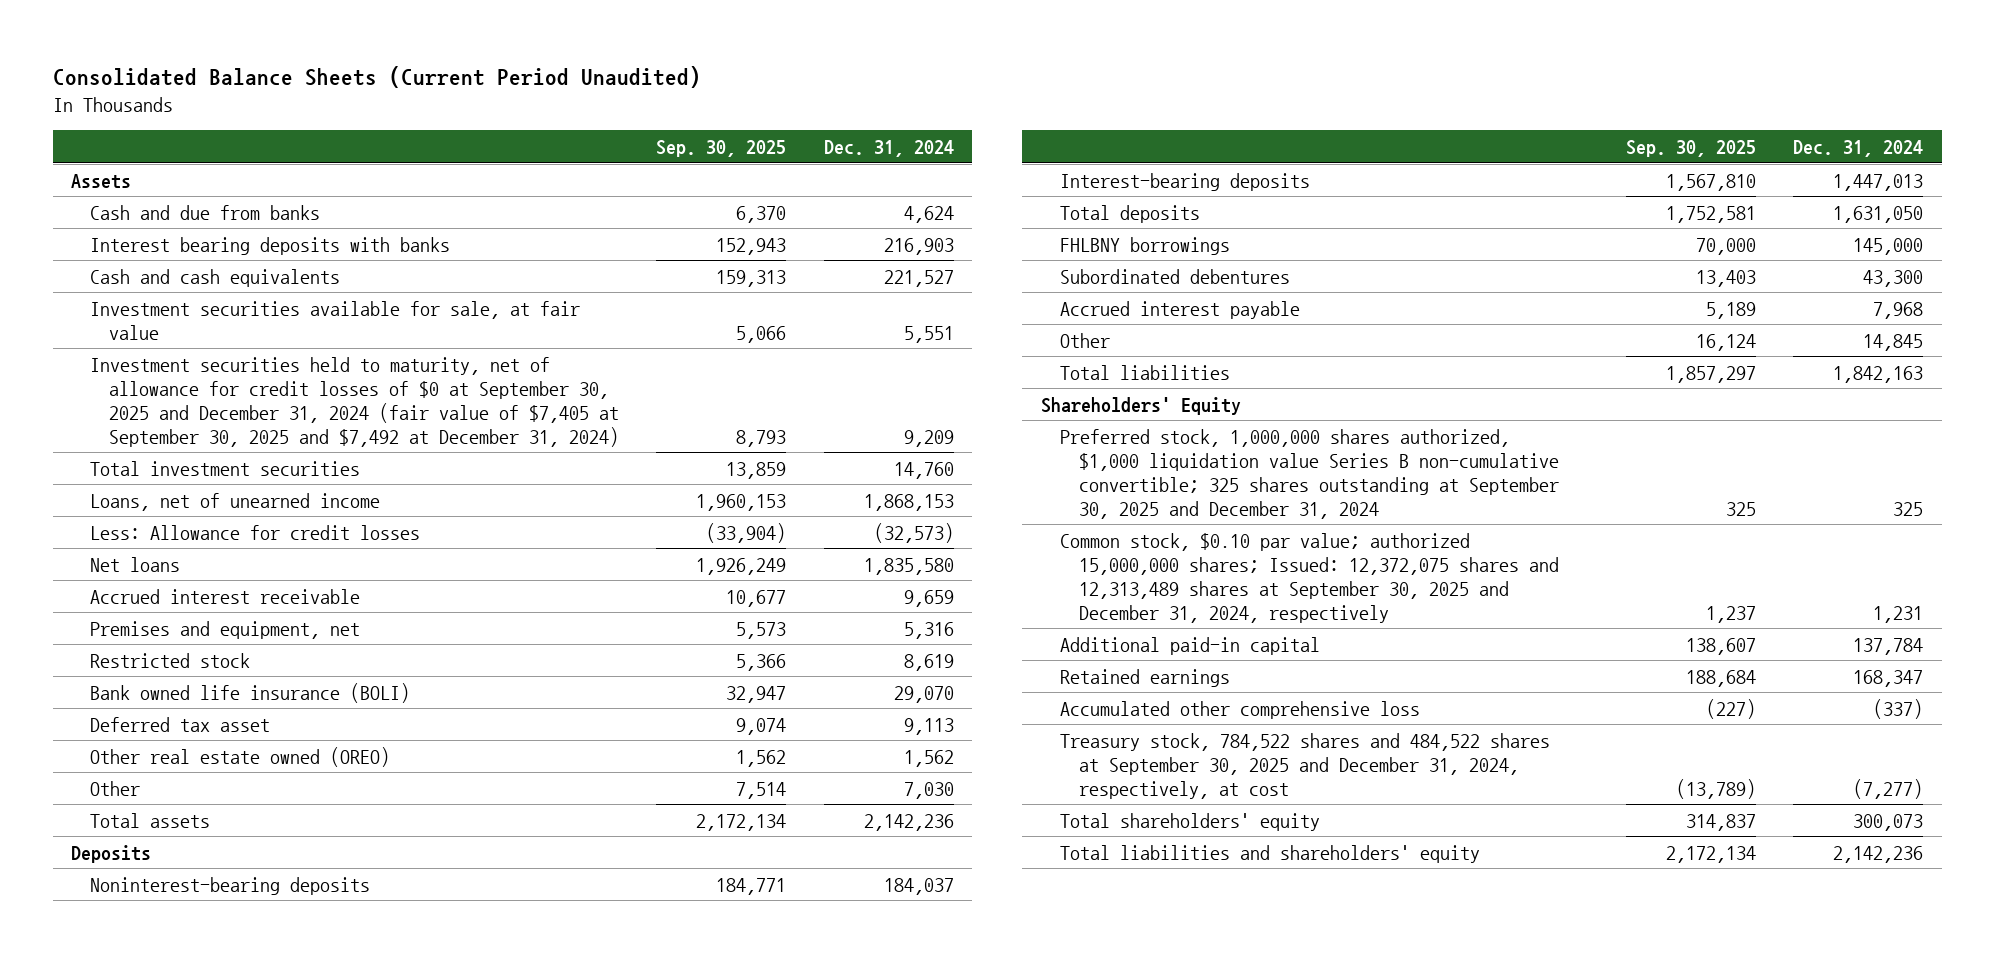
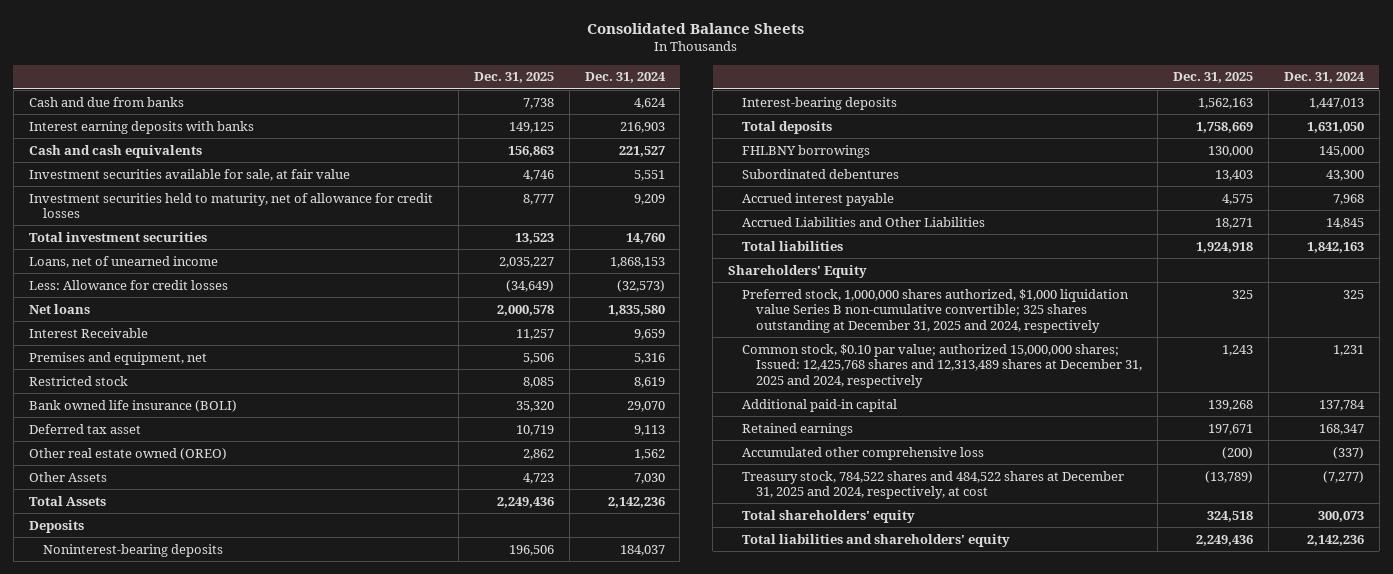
- Consolidated Balance Sheets (Current Period Unaudited)
+ Consolidated Balance Sheets
- | Sep. 30, 2025 | Dec. 31, 2024
+ | Dec. 31, 2025 | Dec. 31, 2024
- Assets
- Interest bearing deposits with banks | 152,943 | 216,903
+ Interest earning deposits with banks | 149,125 | 216,903
- Investment securities held to maturity, net of allowance for credit losses of $0 at September 30, 2025 and December 31, 2024 (fair value of $7,405 at September 30, 2025 and $7,492 at December 31, 2024) | 8,793 | 9,209
+ Investment securities held to maturity, net of allowance for credit losses | 8,777 | 9,209
- Accrued interest receivable | 10,677 | 9,659
+ Interest Receivable | 11,257 | 9,659
- Other | 7,514 | 7,030
- Total assets | 2,172,134 | 2,142,236
+ Other Assets | 4,723 | 7,030
+ Total Assets | 2,249,436 | 2,142,236
- Other | 16,124 | 14,845
+ Accrued Liabilities and Other Liabilities | 18,271 | 14,845
- Preferred stock, 1,000,000 shares authorized, $1,000 liquidation value Series B non-cumulative convertible; 325 shares outstanding at September 30, 2025 and December 31, 2024 | 325 | 325
- Common stock, $0.10 par value; authorized 15,000,000 shares; Issued: 12,372,075 shares and 12,313,489 shares at September 30, 2025 and December 31, 2024, respectively | 1,237 | 1,231
+ Preferred stock, 1,000,000 shares authorized, $1,000 liquidation value Series B non-cumulative convertible; 325 shares outstanding at December 31, 2025 and 2024, respectively | 325 | 325
+ Common stock, $0.10 par value; authorized 15,000,000 shares; Issued: 12,425,768 shares and 12,313,489 shares at December 31, 2025 and 2024, respectively | 1,243 | 1,231
- Treasury stock, 784,522 shares and 484,522 shares at September 30, 2025 and December 31, 2024, respectively, at cost | (13,789) | (7,277)
+ Treasury stock, 784,522 shares and 484,522 shares at December 31, 2025 and 2024, respectively, at cost | (13,789) | (7,277)

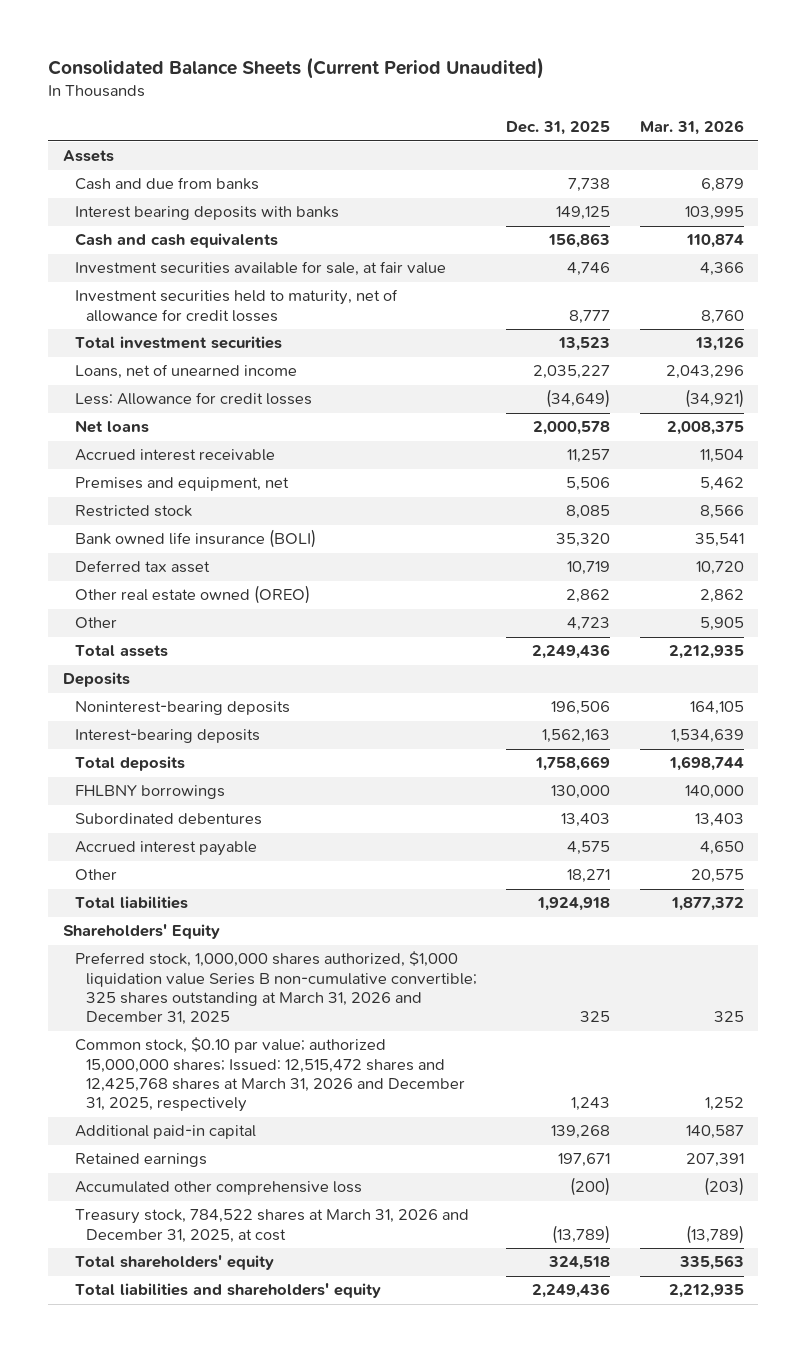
- Consolidated Balance Sheets
+ Consolidated Balance Sheets (Current Period Unaudited)
- | Dec. 31, 2025 | Dec. 31, 2024
+ | Dec. 31, 2025 | Mar. 31, 2026
+ Assets
- Interest earning deposits with banks | 149,125 | 216,903
+ Interest bearing deposits with banks | 149,125 | 103,995
- Interest Receivable | 11,257 | 9,659
+ Accrued interest receivable | 11,257 | 11,504
- Other Assets | 4,723 | 7,030
- Total Assets | 2,249,436 | 2,142,236
+ Other | 4,723 | 5,905
+ Total assets | 2,249,436 | 2,212,935
- Accrued Liabilities and Other Liabilities | 18,271 | 14,845
+ Other | 18,271 | 20,575
- Preferred stock, 1,000,000 shares authorized, $1,000 liquidation value Series B non-cumulative convertible; 325 shares outstanding at December 31, 2025 and 2024, respectively | 325 | 325
- Common stock, $0.10 par value; authorized 15,000,000 shares; Issued: 12,425,768 shares and 12,313,489 shares at December 31, 2025 and 2024, respectively | 1,243 | 1,231
+ Preferred stock, 1,000,000 shares authorized, $1,000 liquidation value Series B non-cumulative convertible; 325 shares outstanding at March 31, 2026 and December 31, 2025 | 325 | 325
+ Common stock, $0.10 par value; authorized 15,000,000 shares; Issued: 12,515,472 shares and 12,425,768 shares at March 31, 2026 and December 31, 2025, respectively | 1,243 | 1,252
- Treasury stock, 784,522 shares and 484,522 shares at December 31, 2025 and 2024, respectively, at cost | (13,789) | (7,277)
+ Treasury stock, 784,522 shares at March 31, 2026 and December 31, 2025, at cost | (13,789) | (13,789)

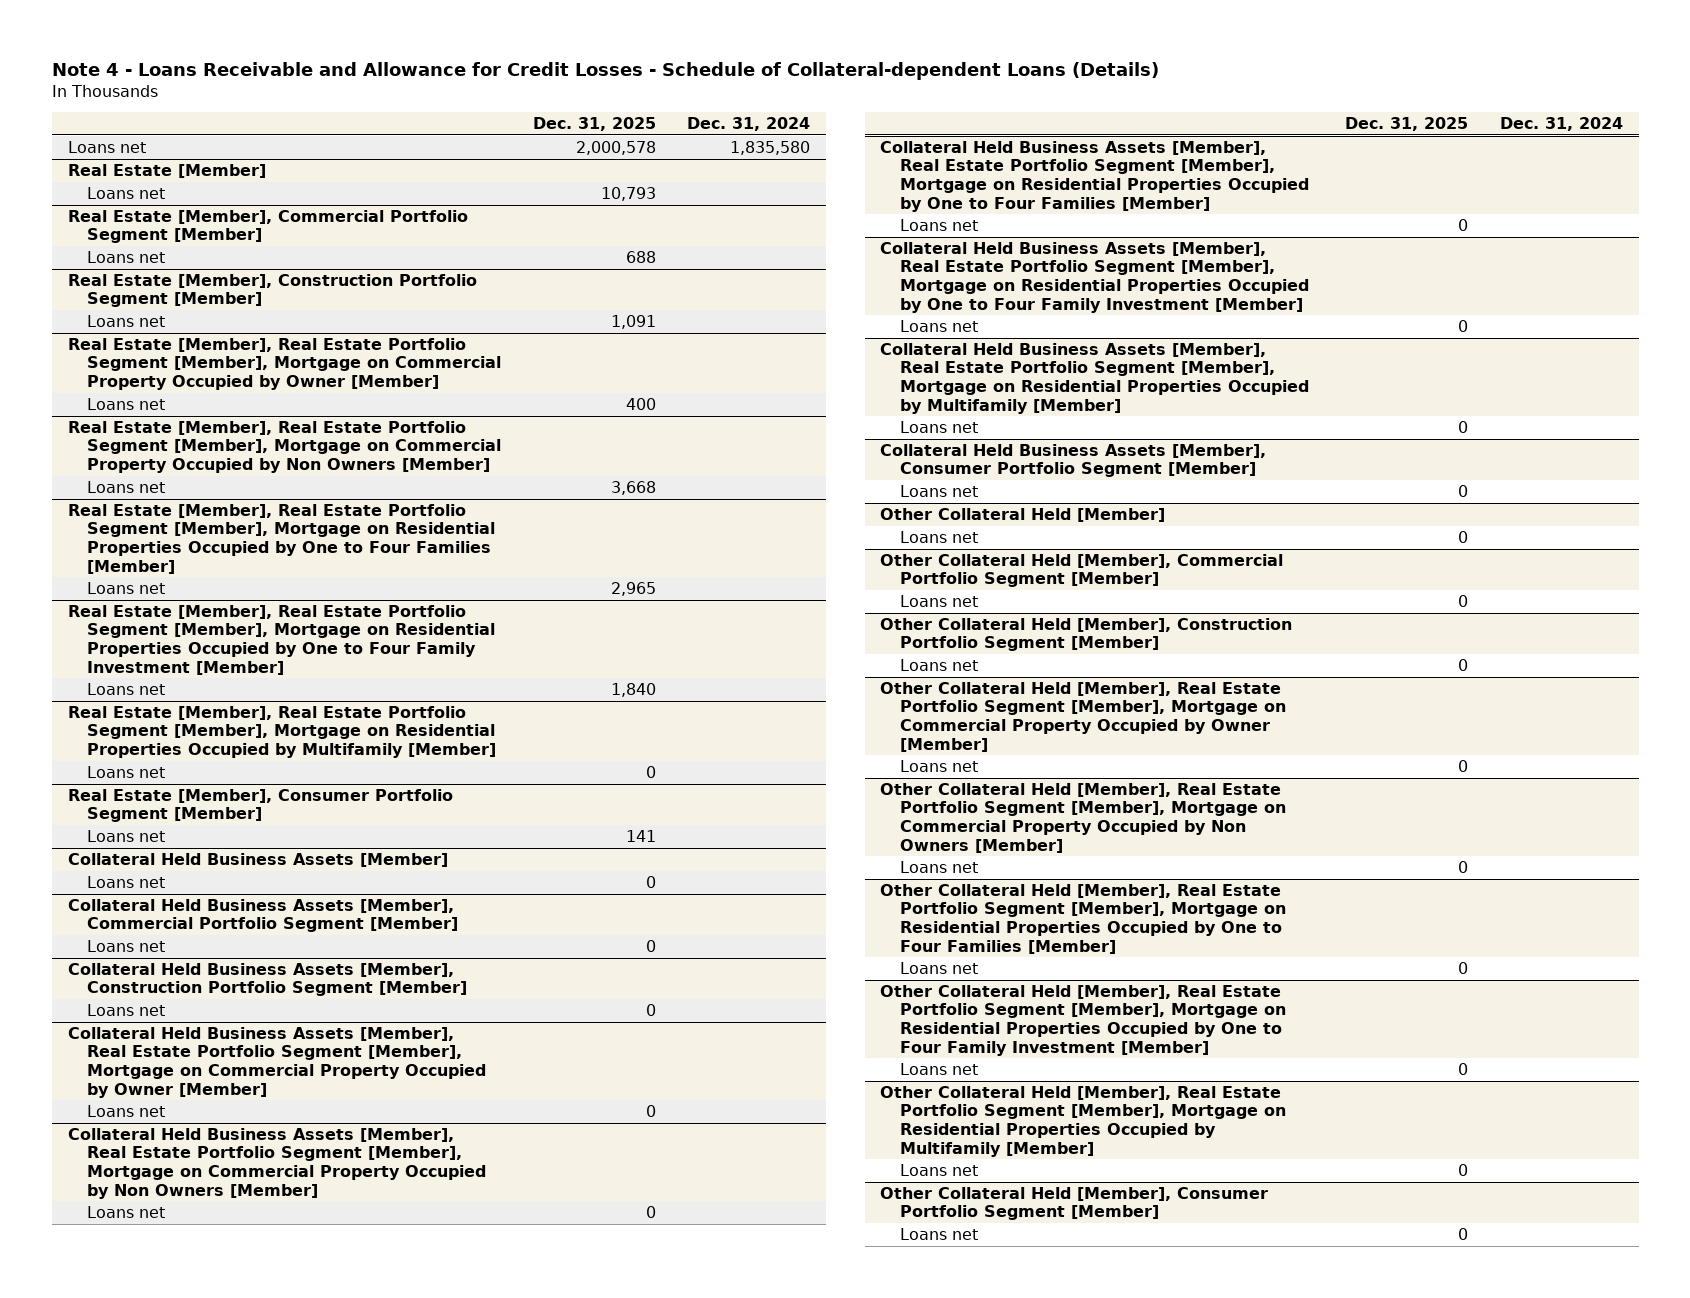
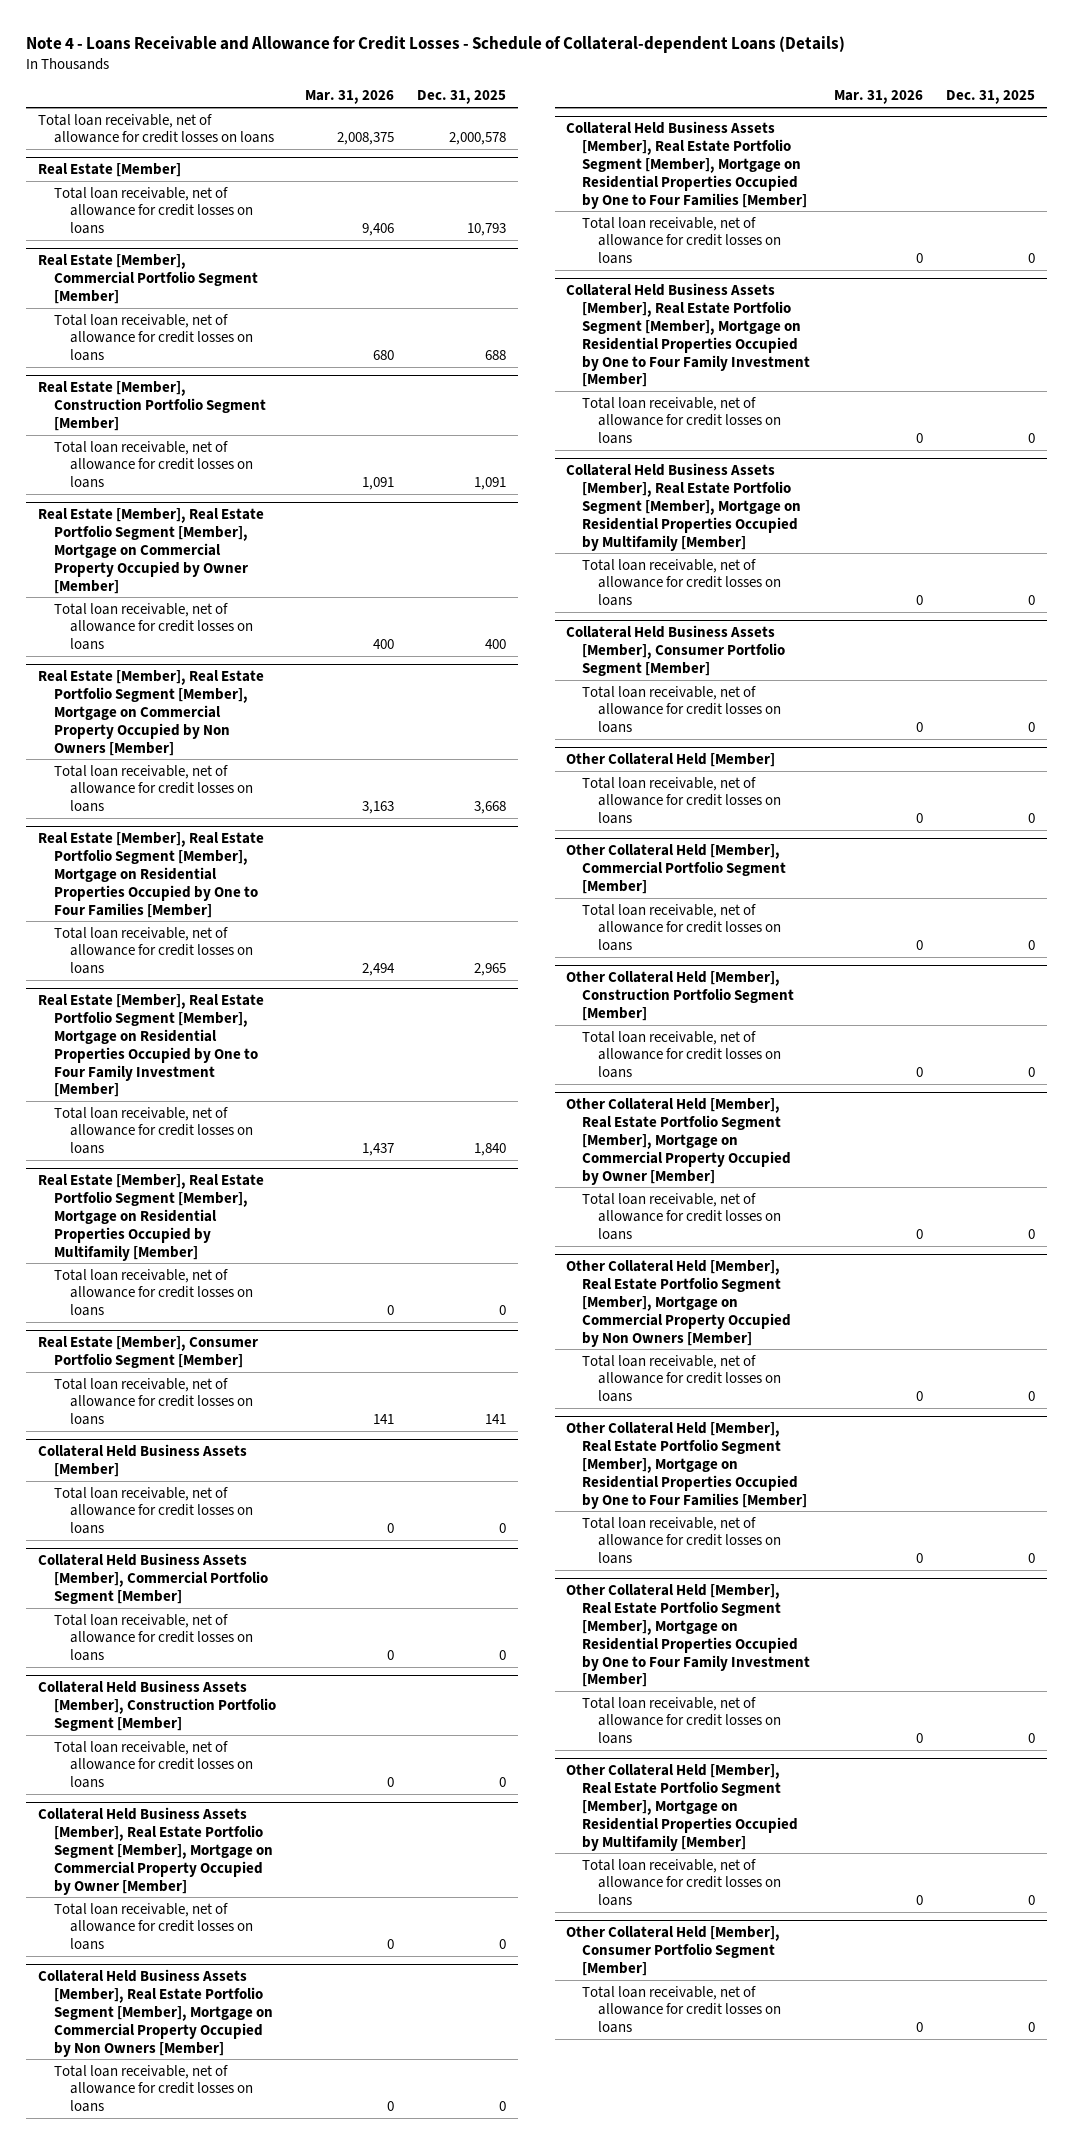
- | Dec. 31, 2025 | Dec. 31, 2024
+ | Mar. 31, 2026 | Dec. 31, 2025
- Loans net | 2,000,578 | 1,835,580
+ Total loan receivable, net of allowance for credit losses on loans | 2,008,375 | 2,000,578
@ Real Estate [Member]
- Loans net | 10,793 |
+ Total loan receivable, net of allowance for credit losses on loans | 9,406 | 10,793
@ Real Estate [Member], Commercial Portfolio Segment [Member]
- Loans net | 688 |
+ Total loan receivable, net of allowance for credit losses on loans | 680 | 688
@ Real Estate [Member], Construction Portfolio Segment [Member]
- Loans net | 1,091 |
+ Total loan receivable, net of allowance for credit losses on loans | 1,091 | 1,091
@ Real Estate [Member], Real Estate Portfolio Segment [Member], Mortgage on Commercial Property Occupied by Owner [Member]
- Loans net | 400 |
+ Total loan receivable, net of allowance for credit losses on loans | 400 | 400
@ Real Estate [Member], Real Estate Portfolio Segment [Member], Mortgage on Commercial Property Occupied by Non Owners [Member]
- Loans net | 3,668 |
+ Total loan receivable, net of allowance for credit losses on loans | 3,163 | 3,668
@ Real Estate [Member], Real Estate Portfolio Segment [Member], Mortgage on Residential Properties Occupied by One to Four Families [Member]
- Loans net | 2,965 |
+ Total loan receivable, net of allowance for credit losses on loans | 2,494 | 2,965
@ Real Estate [Member], Real Estate Portfolio Segment [Member], Mortgage on Residential Properties Occupied by One to Four Family Investment [Member]
- Loans net | 1,840 |
+ Total loan receivable, net of allowance for credit losses on loans | 1,437 | 1,840
@ Real Estate [Member], Real Estate Portfolio Segment [Member], Mortgage on Residential Properties Occupied by Multifamily [Member]
- Loans net | 0 |
+ Total loan receivable, net of allowance for credit losses on loans | 0 | 0
@ Real Estate [Member], Consumer Portfolio Segment [Member]
- Loans net | 141 |
+ Total loan receivable, net of allowance for credit losses on loans | 141 | 141
@ Collateral Held Business Assets [Member]
- Loans net | 0 |
+ Total loan receivable, net of allowance for credit losses on loans | 0 | 0
@ Collateral Held Business Assets [Member], Commercial Portfolio Segment [Member]
- Loans net | 0 |
+ Total loan receivable, net of allowance for credit losses on loans | 0 | 0
@ Collateral Held Business Assets [Member], Construction Portfolio Segment [Member]
- Loans net | 0 |
+ Total loan receivable, net of allowance for credit losses on loans | 0 | 0
@ Collateral Held Business Assets [Member], Real Estate Portfolio Segment [Member], Mortgage on Commercial Property Occupied by Owner [Member]
- Loans net | 0 |
+ Total loan receivable, net of allowance for credit losses on loans | 0 | 0
@ Collateral Held Business Assets [Member], Real Estate Portfolio Segment [Member], Mortgage on Commercial Property Occupied by Non Owners [Member]
- Loans net | 0 |
+ Total loan receivable, net of allowance for credit losses on loans | 0 | 0
@ Collateral Held Business Assets [Member], Real Estate Portfolio Segment [Member], Mortgage on Residential Properties Occupied by One to Four Families [Member]
- Loans net | 0 |
+ Total loan receivable, net of allowance for credit losses on loans | 0 | 0
@ Collateral Held Business Assets [Member], Real Estate Portfolio Segment [Member], Mortgage on Residential Properties Occupied by One to Four Family Investment [Member]
- Loans net | 0 |
+ Total loan receivable, net of allowance for credit losses on loans | 0 | 0
@ Collateral Held Business Assets [Member], Real Estate Portfolio Segment [Member], Mortgage on Residential Properties Occupied by Multifamily [Member]
- Loans net | 0 |
+ Total loan receivable, net of allowance for credit losses on loans | 0 | 0
@ Collateral Held Business Assets [Member], Consumer Portfolio Segment [Member]
- Loans net | 0 |
+ Total loan receivable, net of allowance for credit losses on loans | 0 | 0
@ Other Collateral Held [Member]
- Loans net | 0 |
+ Total loan receivable, net of allowance for credit losses on loans | 0 | 0
@ Other Collateral Held [Member], Commercial Portfolio Segment [Member]
- Loans net | 0 |
+ Total loan receivable, net of allowance for credit losses on loans | 0 | 0
@ Other Collateral Held [Member], Construction Portfolio Segment [Member]
- Loans net | 0 |
+ Total loan receivable, net of allowance for credit losses on loans | 0 | 0
@ Other Collateral Held [Member], Real Estate Portfolio Segment [Member], Mortgage on Commercial Property Occupied by Owner [Member]
- Loans net | 0 |
+ Total loan receivable, net of allowance for credit losses on loans | 0 | 0
@ Other Collateral Held [Member], Real Estate Portfolio Segment [Member], Mortgage on Commercial Property Occupied by Non Owners [Member]
- Loans net | 0 |
+ Total loan receivable, net of allowance for credit losses on loans | 0 | 0
@ Other Collateral Held [Member], Real Estate Portfolio Segment [Member], Mortgage on Residential Properties Occupied by One to Four Families [Member]
- Loans net | 0 |
+ Total loan receivable, net of allowance for credit losses on loans | 0 | 0
@ Other Collateral Held [Member], Real Estate Portfolio Segment [Member], Mortgage on Residential Properties Occupied by One to Four Family Investment [Member]
- Loans net | 0 |
+ Total loan receivable, net of allowance for credit losses on loans | 0 | 0
@ Other Collateral Held [Member], Real Estate Portfolio Segment [Member], Mortgage on Residential Properties Occupied by Multifamily [Member]
- Loans net | 0 |
+ Total loan receivable, net of allowance for credit losses on loans | 0 | 0
@ Other Collateral Held [Member], Consumer Portfolio Segment [Member]
- Loans net | 0 |
+ Total loan receivable, net of allowance for credit losses on loans | 0 | 0

